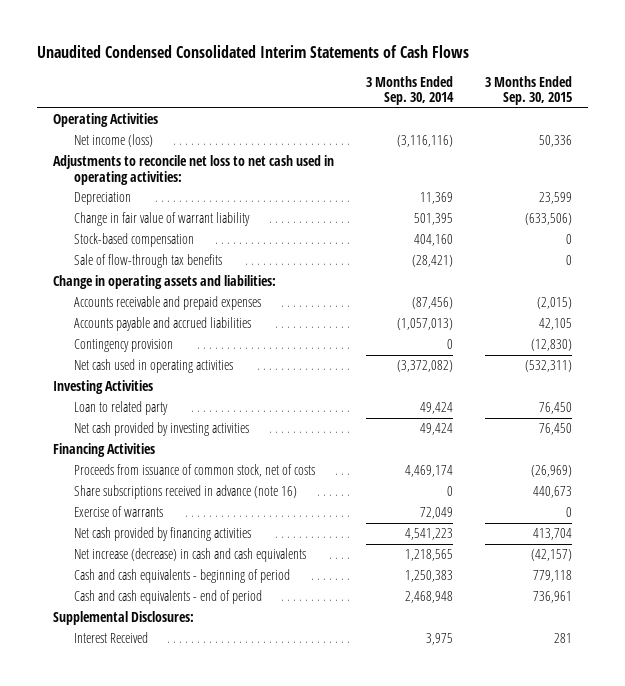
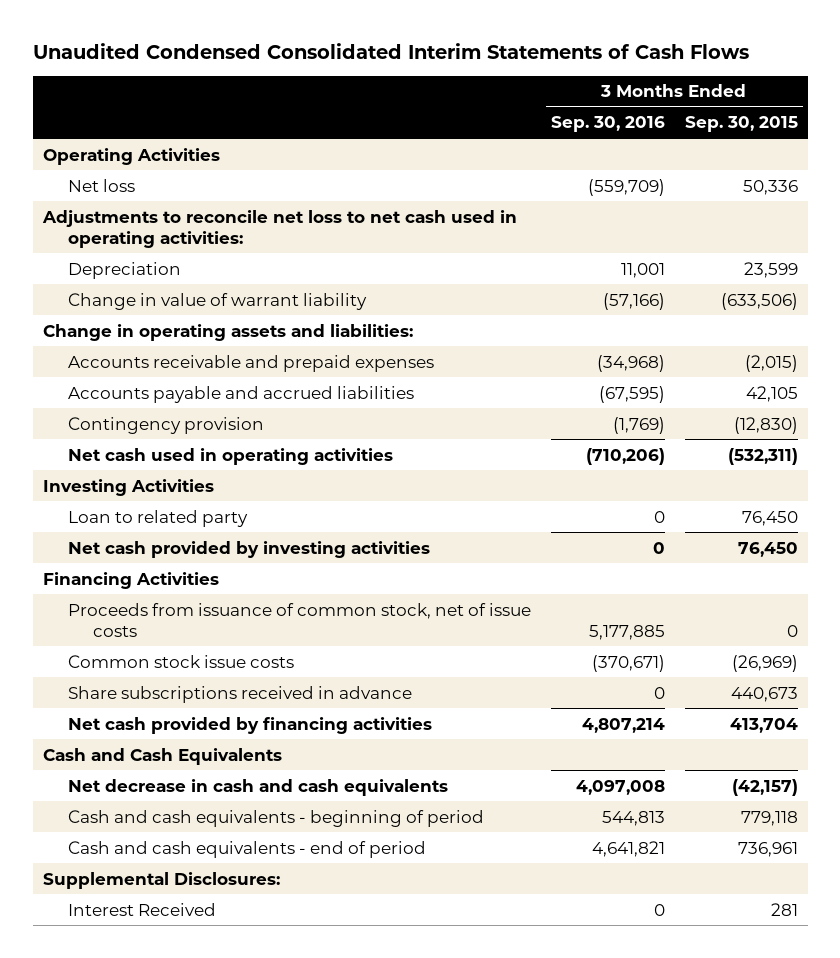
- | 3 Months Ended Sep. 30, 2014 | 3 Months Ended Sep. 30, 2015
+ | 3 Months Ended Sep. 30, 2016 | 3 Months Ended Sep. 30, 2015
- Net income (loss) | (3,116,116) | 50,336
+ Net loss | (559,709) | 50,336
- Change in fair value of warrant liability | 501,395 | (633,506)
- Stock-based compensation | 404,160 | 0
- Sale of flow-through tax benefits | (28,421) | 0
+ Change in value of warrant liability | (57,166) | (633,506)
- Proceeds from issuance of common stock, net of costs | 4,469,174 | (26,969)
- Share subscriptions received in advance (note 16) | 0 | 440,673
- Exercise of warrants | 72,049 | 0
+ Proceeds from issuance of common stock, net of issue costs | 5,177,885 | 0
+ Common stock issue costs | (370,671) | (26,969)
+ Share subscriptions received in advance | 0 | 440,673
- Net increase (decrease) in cash and cash equivalents | 1,218,565 | (42,157)
+ Cash and Cash Equivalents
+ Net decrease in cash and cash equivalents | 4,097,008 | (42,157)

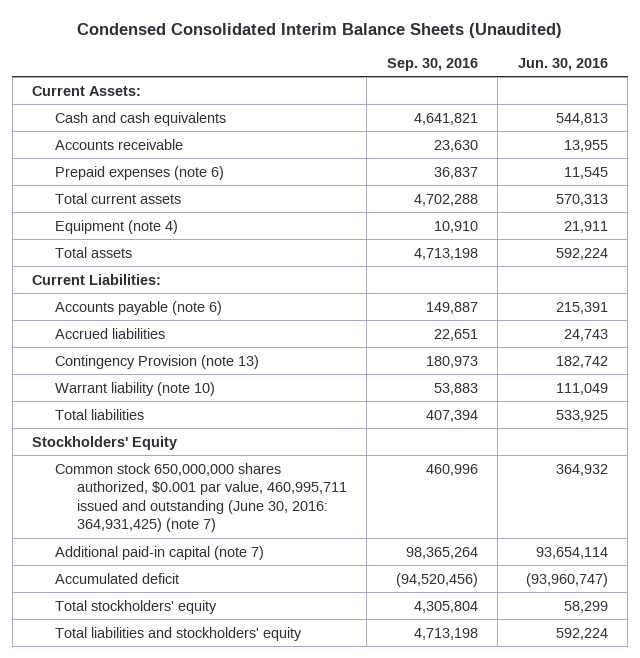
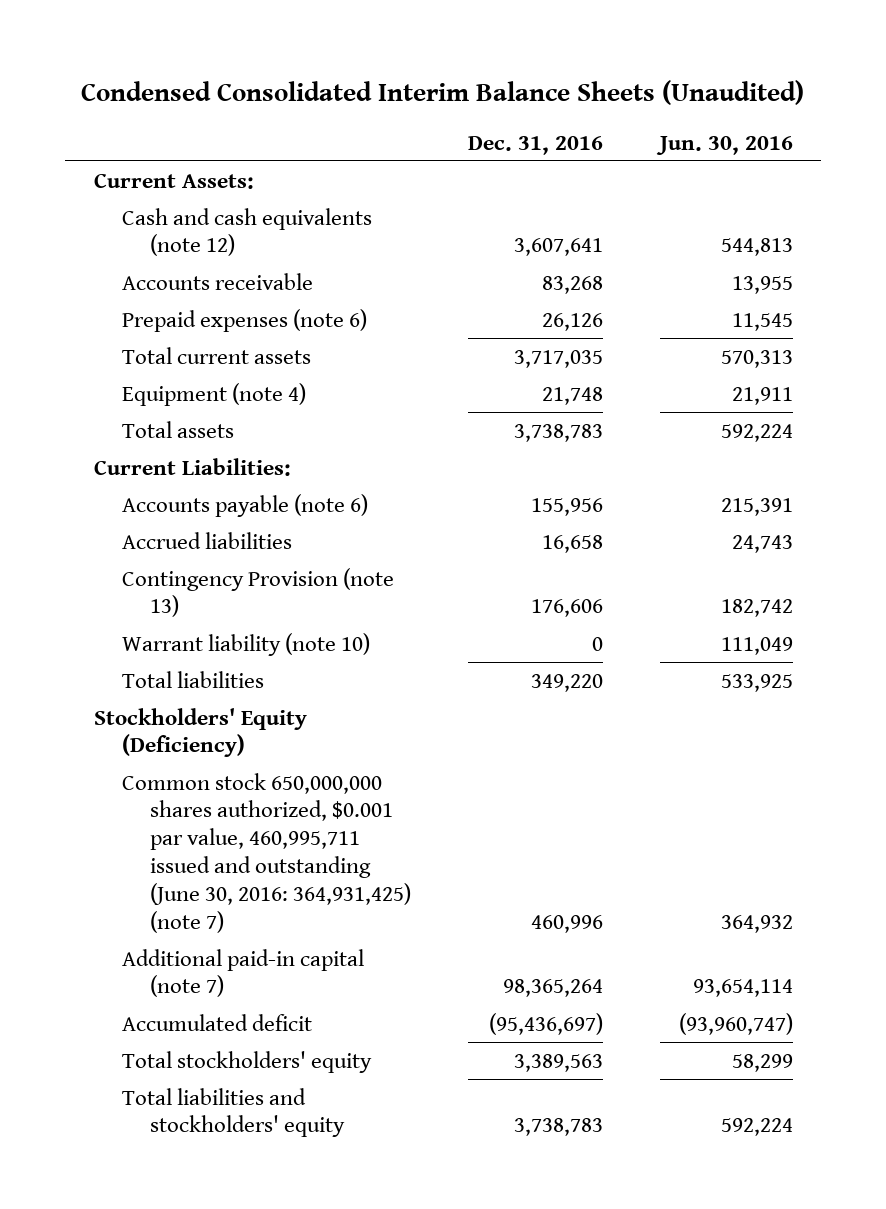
- | Sep. 30, 2016 | Jun. 30, 2016
+ | Dec. 31, 2016 | Jun. 30, 2016
- Cash and cash equivalents | 4,641,821 | 544,813
+ Cash and cash equivalents (note 12) | 3,607,641 | 544,813
- Stockholders' Equity
+ Stockholders' Equity (Deficiency)

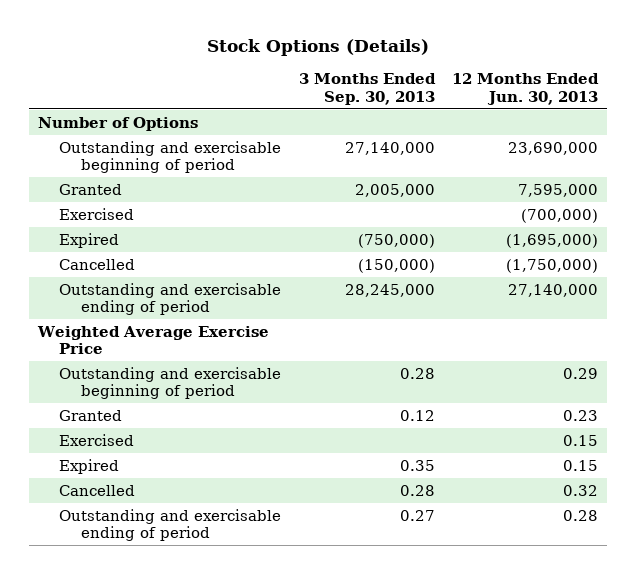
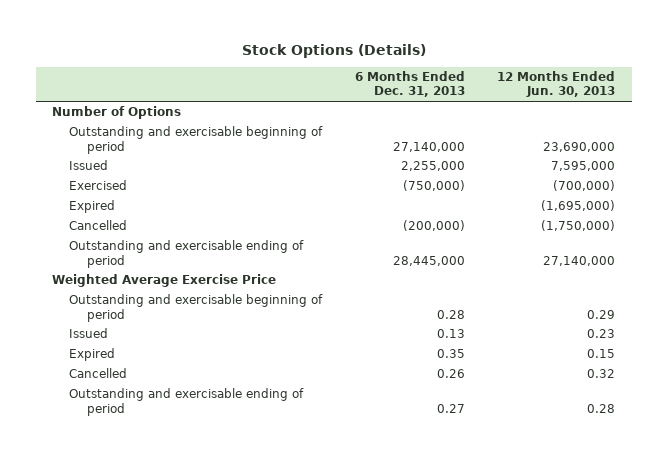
- | 3 Months Ended Sep. 30, 2013 | 12 Months Ended Jun. 30, 2013
+ | 6 Months Ended Dec. 31, 2013 | 12 Months Ended Jun. 30, 2013
- Granted | 2,005,000 | 7,595,000
+ Issued | 2,255,000 | 7,595,000
- Granted | 0.12 | 0.23
- Exercised | | 0.15
+ Issued | 0.13 | 0.23

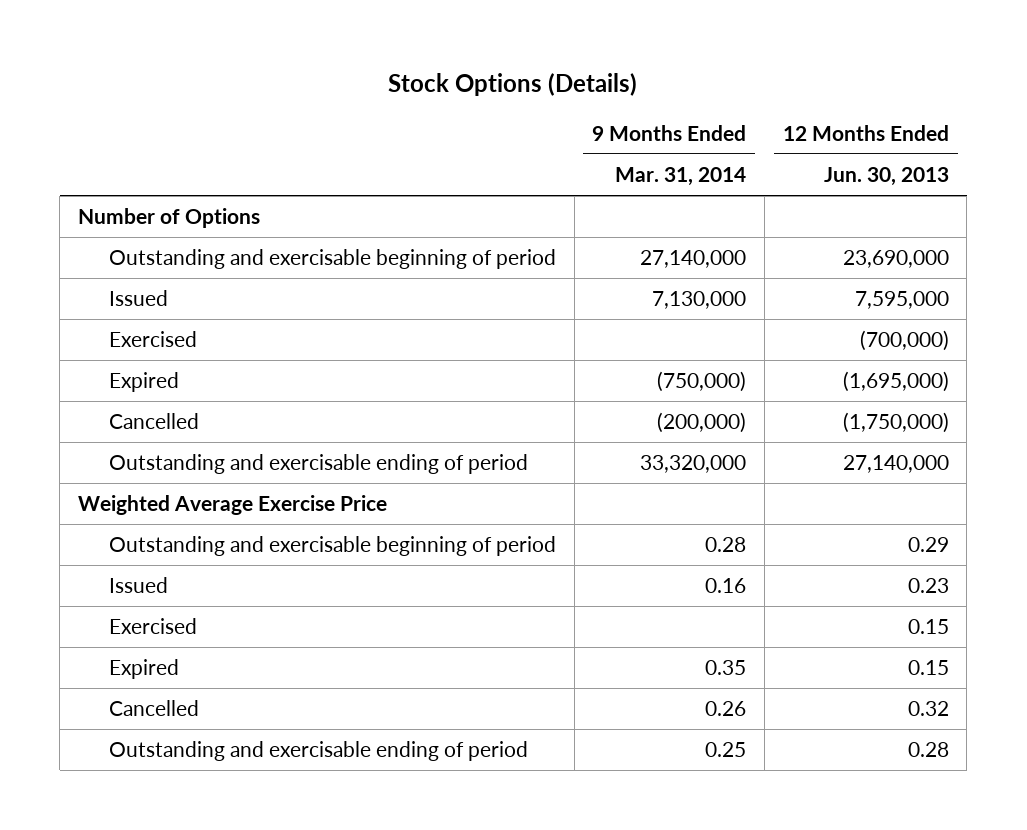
- | 6 Months Ended Dec. 31, 2013 | 12 Months Ended Jun. 30, 2013
+ | 9 Months Ended Mar. 31, 2014 | 12 Months Ended Jun. 30, 2013
+ Exercised | | 0.15

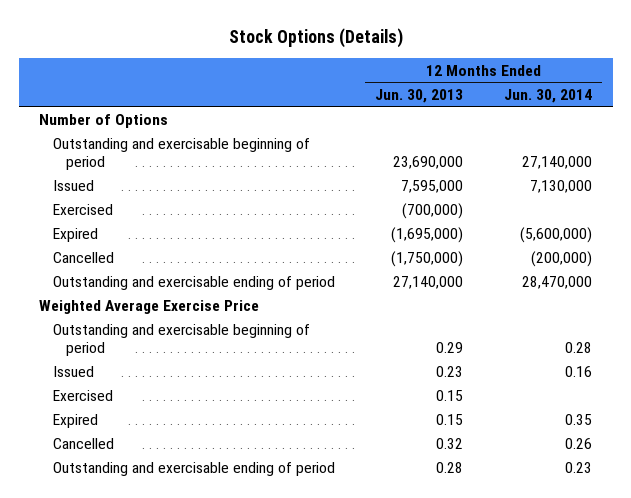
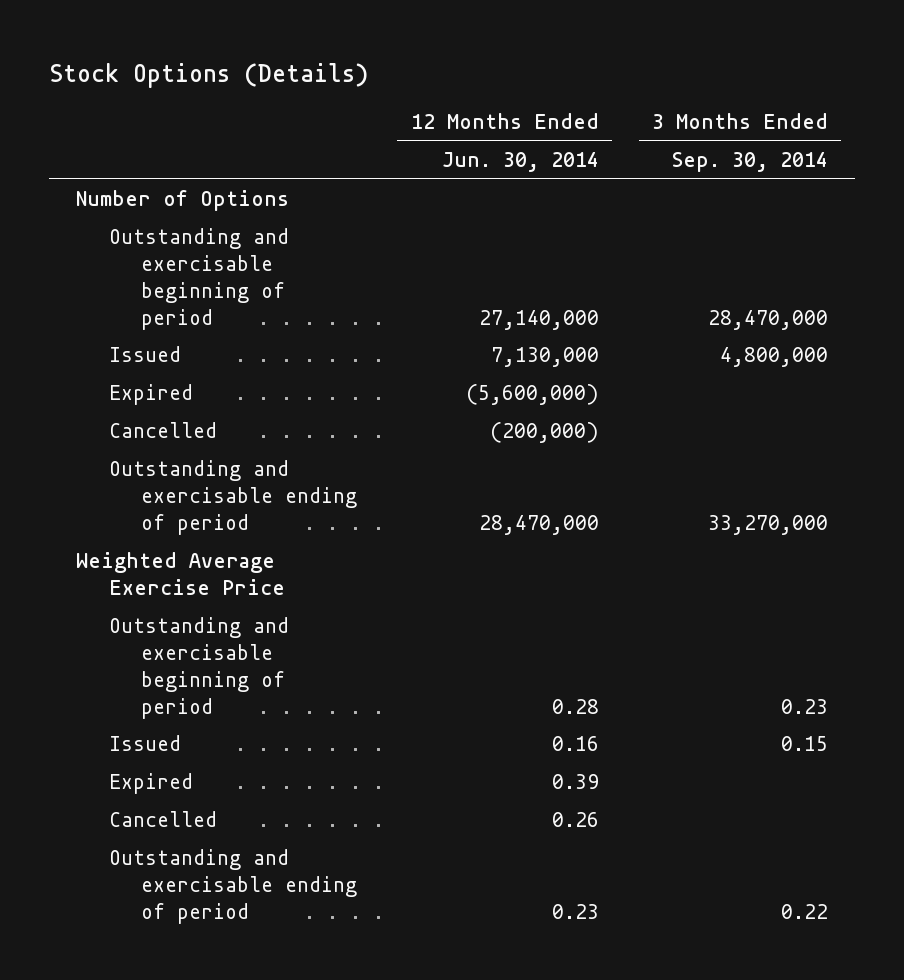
- | 12 Months Ended Jun. 30, 2013 | 12 Months Ended Jun. 30, 2014
+ | 12 Months Ended Jun. 30, 2014 | 3 Months Ended Sep. 30, 2014
- Exercised | (700,000) |
- Exercised | 0.15 |
- Expired | 0.15 | 0.35
+ Expired | 0.39 |

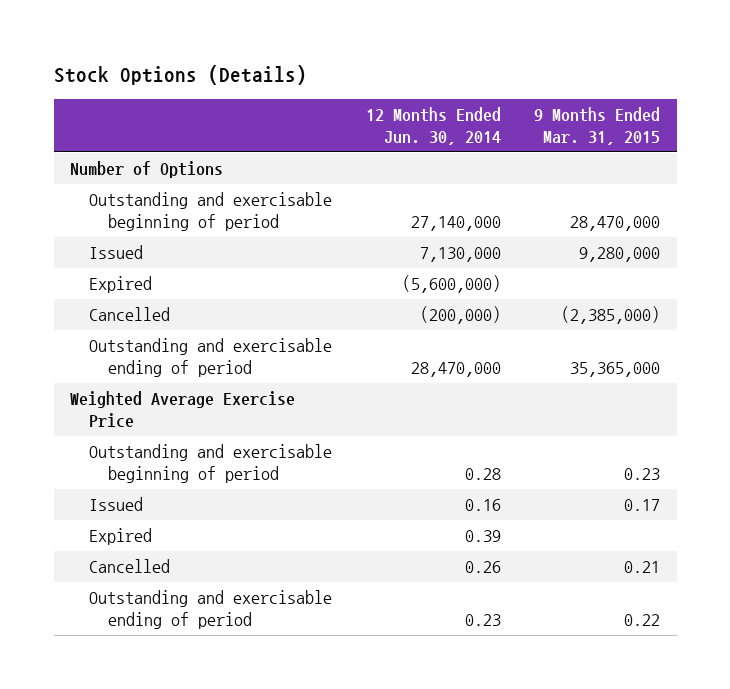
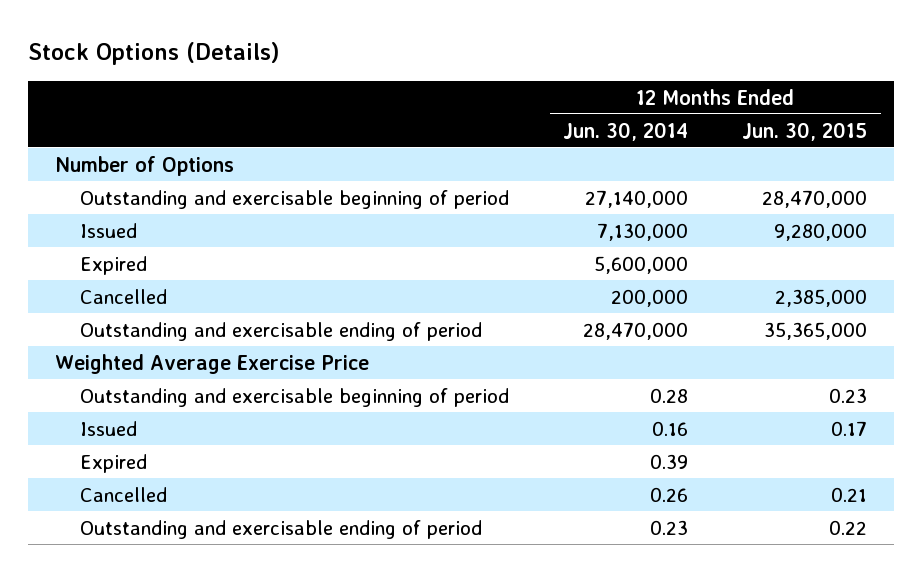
- | 12 Months Ended Jun. 30, 2014 | 9 Months Ended Mar. 31, 2015
+ | 12 Months Ended Jun. 30, 2014 | 12 Months Ended Jun. 30, 2015
- Expired | (5,600,000) |
- Cancelled | (200,000) | (2,385,000)
+ Expired | 5,600,000 |
+ Cancelled | 200,000 | 2,385,000

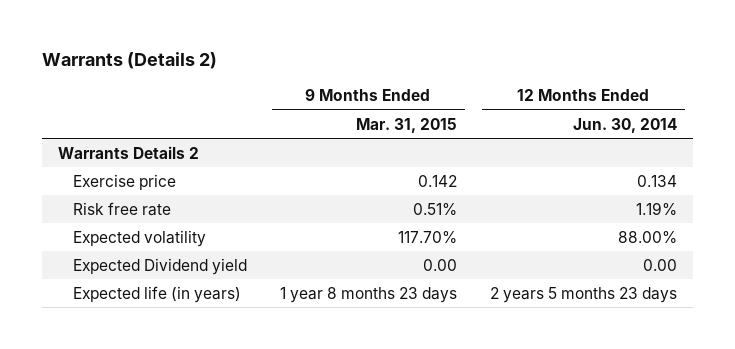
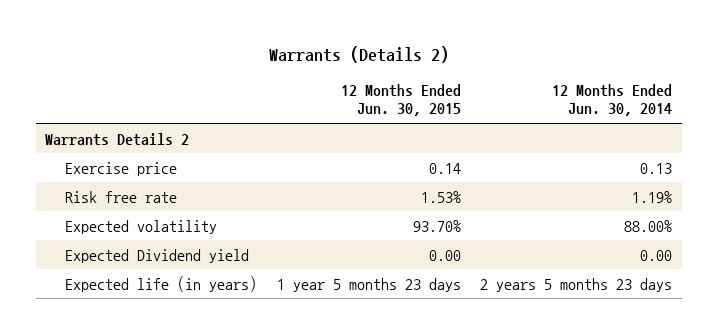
- | 9 Months Ended Mar. 31, 2015 | 12 Months Ended Jun. 30, 2014
+ | 12 Months Ended Jun. 30, 2015 | 12 Months Ended Jun. 30, 2014
- Exercise price | 0.142 | 0.134
+ Exercise price | 0.14 | 0.13

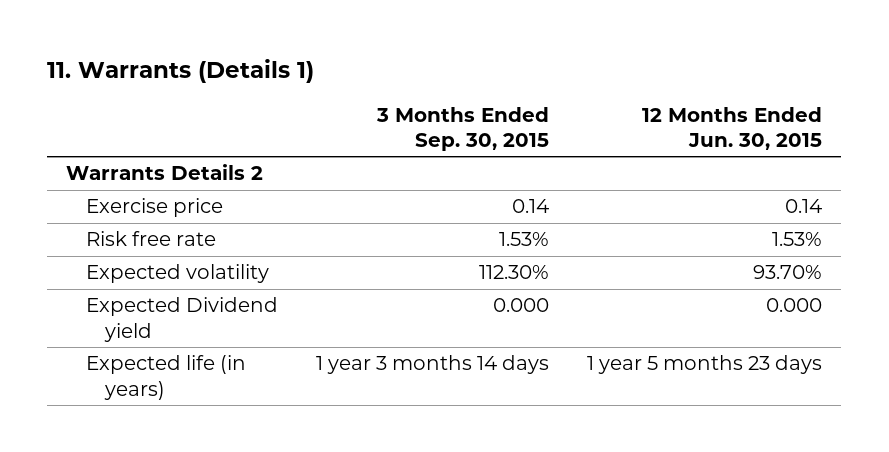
- Warrants (Details 2)
+ 11. Warrants (Details 1)
- | 12 Months Ended Jun. 30, 2015 | 12 Months Ended Jun. 30, 2014
+ | 3 Months Ended Sep. 30, 2015 | 12 Months Ended Jun. 30, 2015
- Expected Dividend yield | 0.00 | 0.00
+ Expected Dividend yield | 0.000 | 0.000

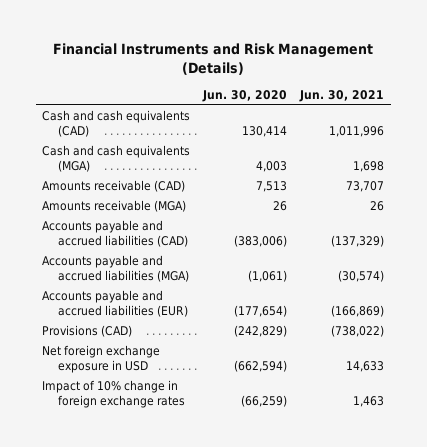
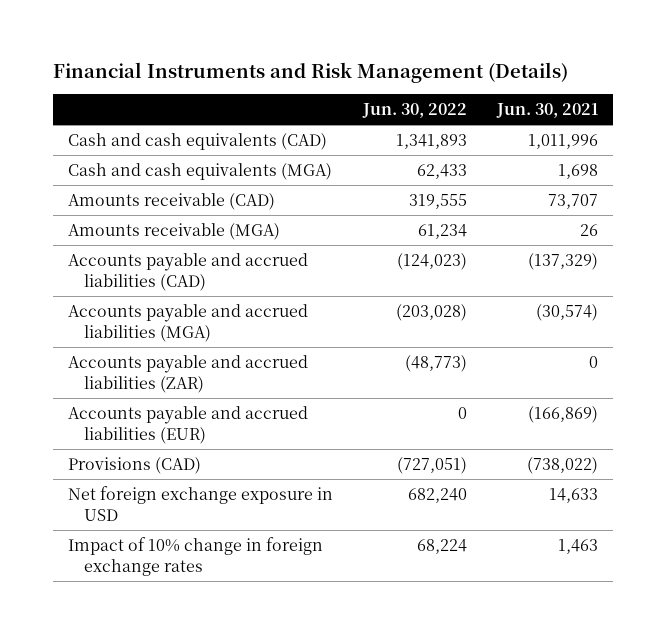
- | Jun. 30, 2020 | Jun. 30, 2021
+ | Jun. 30, 2022 | Jun. 30, 2021
+ Accounts payable and accrued liabilities (ZAR) | (48,773) | 0

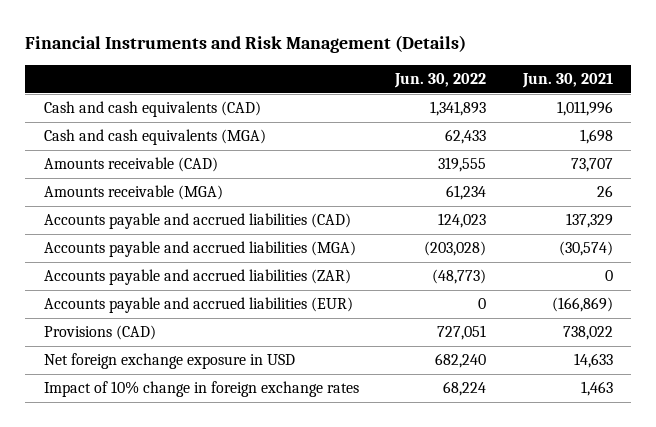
- Accounts payable and accrued liabilities (CAD) | (124,023) | (137,329)
+ Accounts payable and accrued liabilities (CAD) | 124,023 | 137,329
- Provisions (CAD) | (727,051) | (738,022)
+ Provisions (CAD) | 727,051 | 738,022

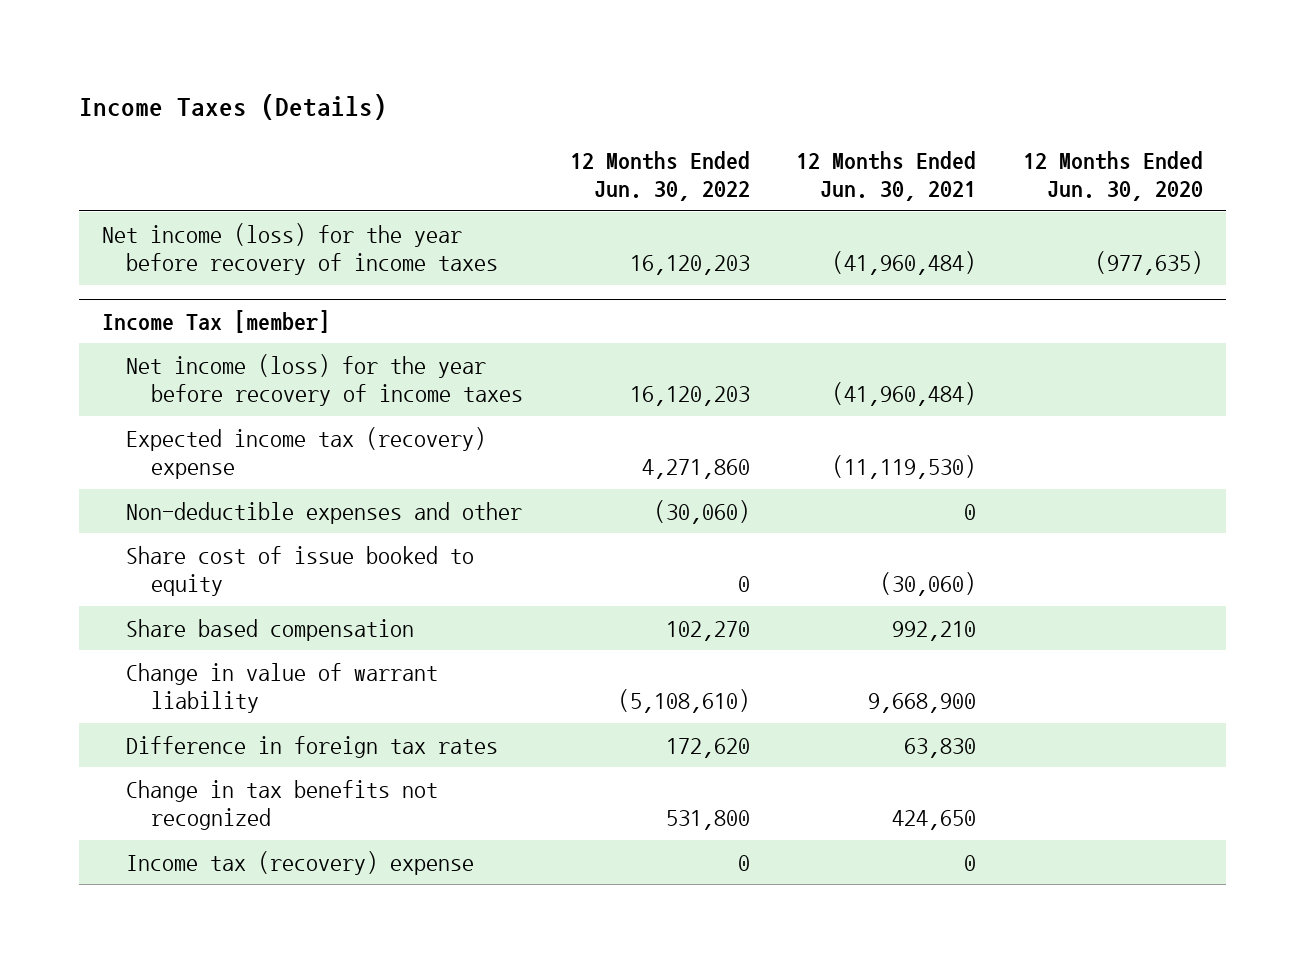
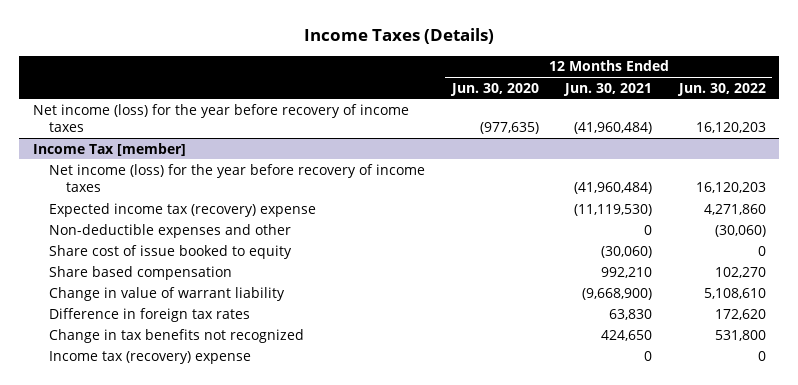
- | 12 Months Ended Jun. 30, 2022 | 12 Months Ended Jun. 30, 2021 | 12 Months Ended Jun. 30, 2020
+ | 12 Months Ended Jun. 30, 2020 | 12 Months Ended Jun. 30, 2021 | 12 Months Ended Jun. 30, 2022
@ Income Tax [member]
- Change in value of warrant liability | (5,108,610) | 9,668,900 |
+ Change in value of warrant liability | | (9,668,900) | 5,108,610

